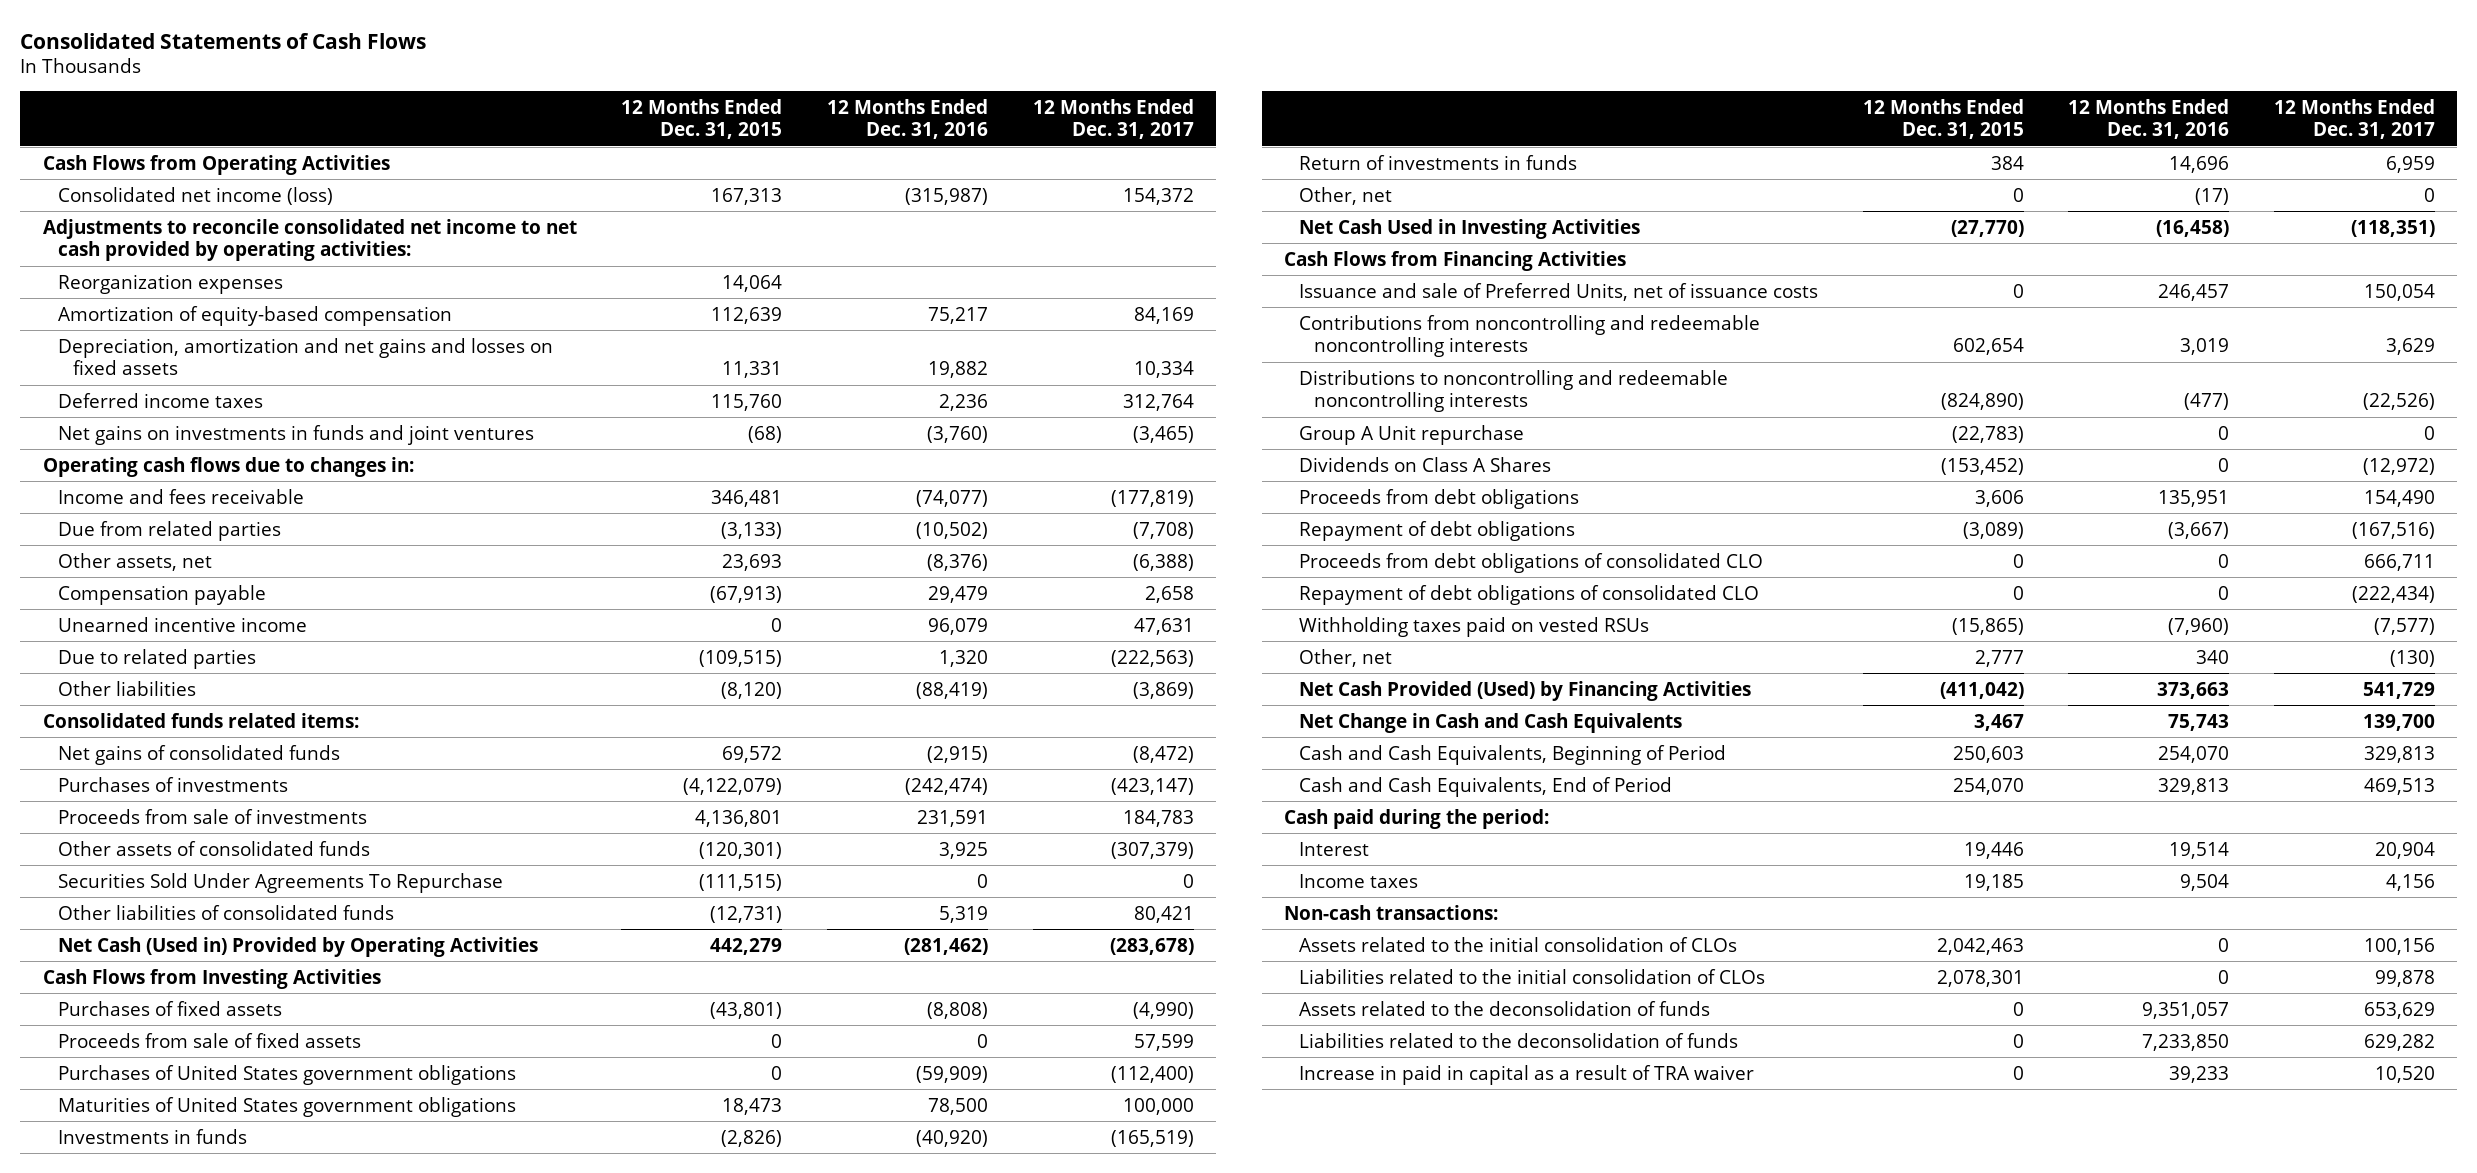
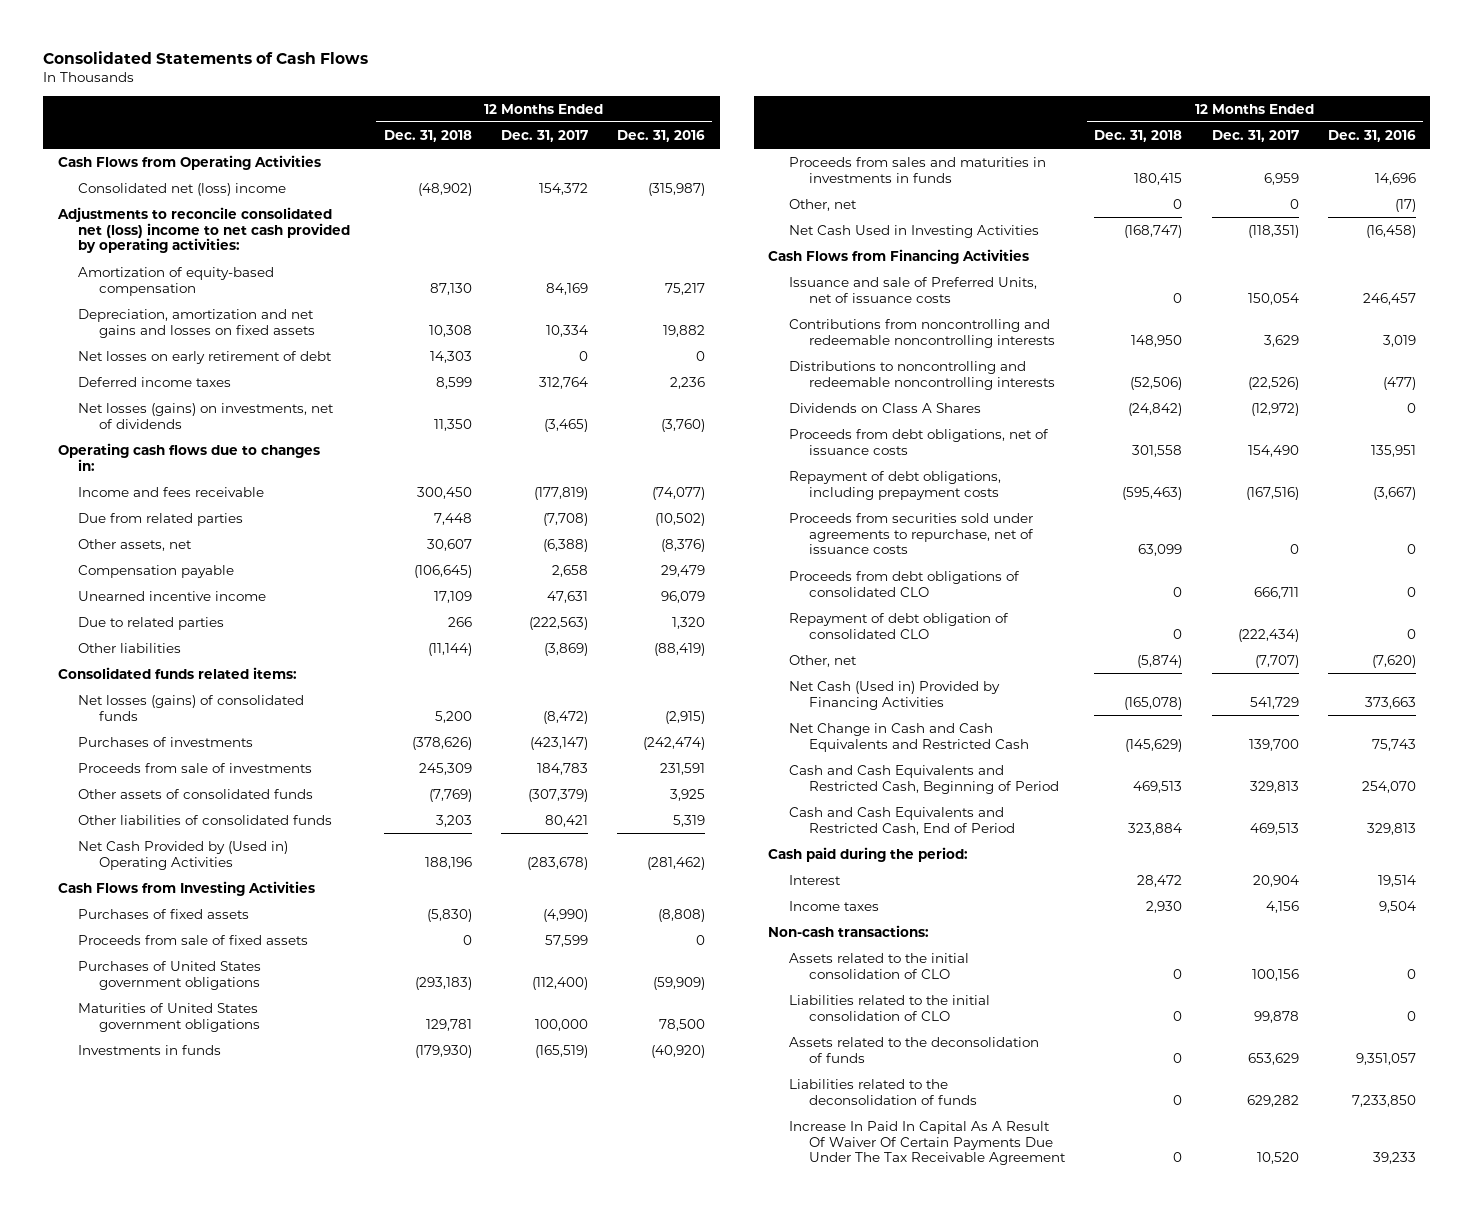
- | 12 Months Ended Dec. 31, 2015 | 12 Months Ended Dec. 31, 2016 | 12 Months Ended Dec. 31, 2017
+ | 12 Months Ended Dec. 31, 2018 | 12 Months Ended Dec. 31, 2017 | 12 Months Ended Dec. 31, 2016
- Consolidated net income (loss) | 167,313 | (315,987) | 154,372
- Adjustments to reconcile consolidated net income to net cash provided by operating activities:
- Reorganization expenses | 14,064 | |
+ Consolidated net (loss) income | (48,902) | 154,372 | (315,987)
+ Adjustments to reconcile consolidated net (loss) income to net cash provided by operating activities:
+ Net losses on early retirement of debt | 14,303 | 0 | 0
- Net gains on investments in funds and joint ventures | (68) | (3,760) | (3,465)
+ Net losses (gains) on investments, net of dividends | 11,350 | (3,465) | (3,760)
- Net gains of consolidated funds | 69,572 | (2,915) | (8,472)
+ Net losses (gains) of consolidated funds | 5,200 | (8,472) | (2,915)
- Securities Sold Under Agreements To Repurchase | (111,515) | 0 | 0
- Net Cash (Used in) Provided by Operating Activities | 442,279 | (281,462) | (283,678)
+ Net Cash Provided by (Used in) Operating Activities | 188,196 | (283,678) | (281,462)
- Return of investments in funds | 384 | 14,696 | 6,959
+ Proceeds from sales and maturities in investments in funds | 180,415 | 6,959 | 14,696
- Group A Unit repurchase | (22,783) | 0 | 0
- Proceeds from debt obligations | 3,606 | 135,951 | 154,490
- Repayment of debt obligations | (3,089) | (3,667) | (167,516)
+ Proceeds from debt obligations, net of issuance costs | 301,558 | 154,490 | 135,951
+ Repayment of debt obligations, including prepayment costs | (595,463) | (167,516) | (3,667)
+ Proceeds from securities sold under agreements to repurchase, net of issuance costs | 63,099 | 0 | 0
- Repayment of debt obligations of consolidated CLO | 0 | 0 | (222,434)
- Withholding taxes paid on vested RSUs | (15,865) | (7,960) | (7,577)
- Other, net | 2,777 | 340 | (130)
- Net Cash Provided (Used) by Financing Activities | (411,042) | 373,663 | 541,729
- Net Change in Cash and Cash Equivalents | 3,467 | 75,743 | 139,700
- Cash and Cash Equivalents, Beginning of Period | 250,603 | 254,070 | 329,813
- Cash and Cash Equivalents, End of Period | 254,070 | 329,813 | 469,513
+ Repayment of debt obligation of consolidated CLO | 0 | (222,434) | 0
+ Other, net | (5,874) | (7,707) | (7,620)
+ Net Cash (Used in) Provided by Financing Activities | (165,078) | 541,729 | 373,663
+ Net Change in Cash and Cash Equivalents and Restricted Cash | (145,629) | 139,700 | 75,743
+ Cash and Cash Equivalents and Restricted Cash, Beginning of Period | 469,513 | 329,813 | 254,070
+ Cash and Cash Equivalents and Restricted Cash, End of Period | 323,884 | 469,513 | 329,813
- Assets related to the initial consolidation of CLOs | 2,042,463 | 0 | 100,156
- Liabilities related to the initial consolidation of CLOs | 2,078,301 | 0 | 99,878
+ Assets related to the initial consolidation of CLO | 0 | 100,156 | 0
+ Liabilities related to the initial consolidation of CLO | 0 | 99,878 | 0
- Increase in paid in capital as a result of TRA waiver | 0 | 39,233 | 10,520
+ Increase In Paid In Capital As A Result Of Waiver Of Certain Payments Due Under The Tax Receivable Agreement | 0 | 10,520 | 39,233

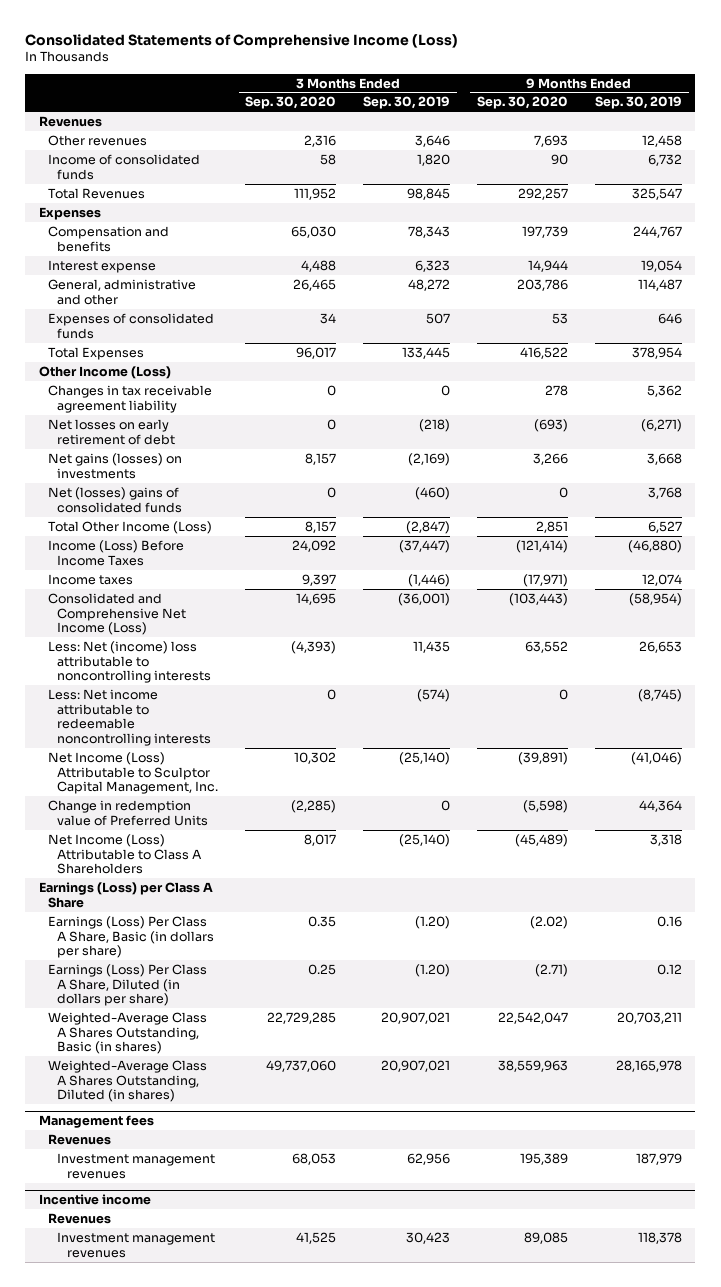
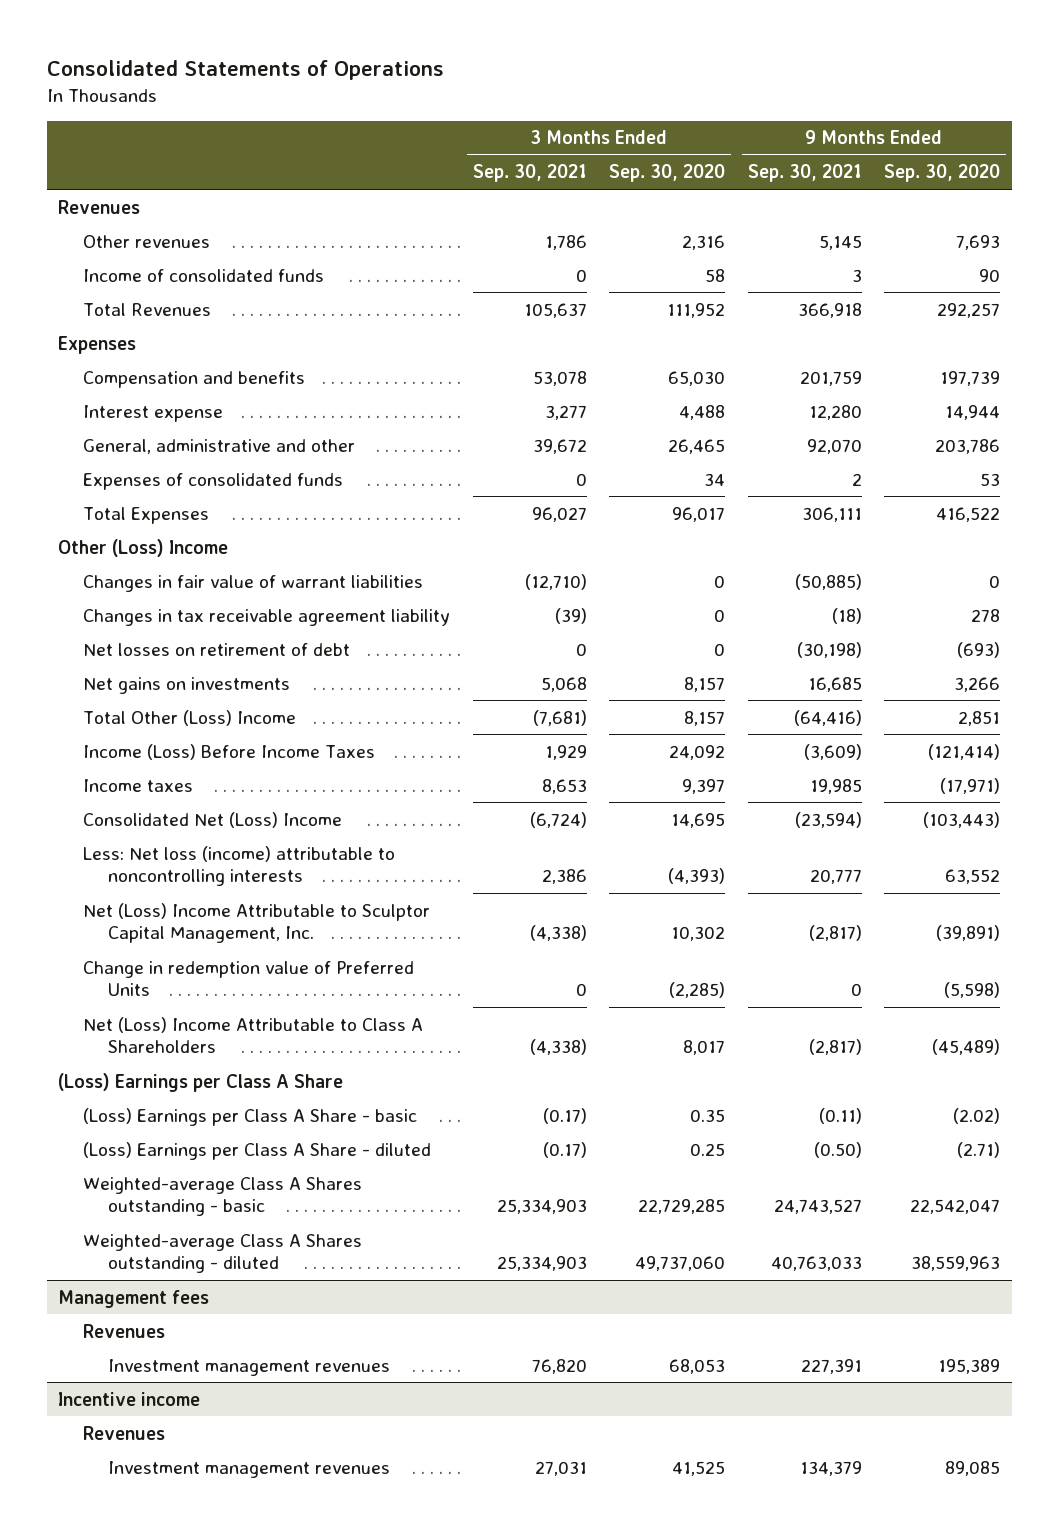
- Consolidated Statements of Comprehensive Income (Loss)
+ Consolidated Statements of Operations
- | 3 Months Ended Sep. 30, 2020 | 3 Months Ended Sep. 30, 2019 | 9 Months Ended Sep. 30, 2020 | 9 Months Ended Sep. 30, 2019
+ | 3 Months Ended Sep. 30, 2021 | 3 Months Ended Sep. 30, 2020 | 9 Months Ended Sep. 30, 2021 | 9 Months Ended Sep. 30, 2020
- Other Income (Loss)
+ Other (Loss) Income
+ Changes in fair value of warrant liabilities | (12,710) | 0 | (50,885) | 0
- Net losses on early retirement of debt | 0 | (218) | (693) | (6,271)
- Net gains (losses) on investments | 8,157 | (2,169) | 3,266 | 3,668
- Net (losses) gains of consolidated funds | 0 | (460) | 0 | 3,768
- Total Other Income (Loss) | 8,157 | (2,847) | 2,851 | 6,527
+ Net losses on retirement of debt | 0 | 0 | (30,198) | (693)
+ Net gains on investments | 5,068 | 8,157 | 16,685 | 3,266
+ Total Other (Loss) Income | (7,681) | 8,157 | (64,416) | 2,851
- Consolidated and Comprehensive Net Income (Loss) | 14,695 | (36,001) | (103,443) | (58,954)
- Less: Net (income) loss attributable to noncontrolling interests | (4,393) | 11,435 | 63,552 | 26,653
- Less: Net income attributable to redeemable noncontrolling interests | 0 | (574) | 0 | (8,745)
- Net Income (Loss) Attributable to Sculptor Capital Management, Inc. | 10,302 | (25,140) | (39,891) | (41,046)
+ Consolidated Net (Loss) Income | (6,724) | 14,695 | (23,594) | (103,443)
+ Less: Net loss (income) attributable to noncontrolling interests | 2,386 | (4,393) | 20,777 | 63,552
+ Net (Loss) Income Attributable to Sculptor Capital Management, Inc. | (4,338) | 10,302 | (2,817) | (39,891)
- Net Income (Loss) Attributable to Class A Shareholders | 8,017 | (25,140) | (45,489) | 3,318
- Earnings (Loss) per Class A Share
- Earnings (Loss) Per Class A Share, Basic (in dollars per share) | 0.35 | (1.20) | (2.02) | 0.16
- Earnings (Loss) Per Class A Share, Diluted (in dollars per share) | 0.25 | (1.20) | (2.71) | 0.12
- Weighted-Average Class A Shares Outstanding, Basic (in shares) | 22,729,285 | 20,907,021 | 22,542,047 | 20,703,211
- Weighted-Average Class A Shares Outstanding, Diluted (in shares) | 49,737,060 | 20,907,021 | 38,559,963 | 28,165,978
+ Net (Loss) Income Attributable to Class A Shareholders | (4,338) | 8,017 | (2,817) | (45,489)
+ (Loss) Earnings per Class A Share
+ (Loss) Earnings per Class A Share - basic | (0.17) | 0.35 | (0.11) | (2.02)
+ (Loss) Earnings per Class A Share - diluted | (0.17) | 0.25 | (0.50) | (2.71)
+ Weighted-average Class A Shares outstanding - basic | 25,334,903 | 22,729,285 | 24,743,527 | 22,542,047
+ Weighted-average Class A Shares outstanding - diluted | 25,334,903 | 49,737,060 | 40,763,033 | 38,559,963

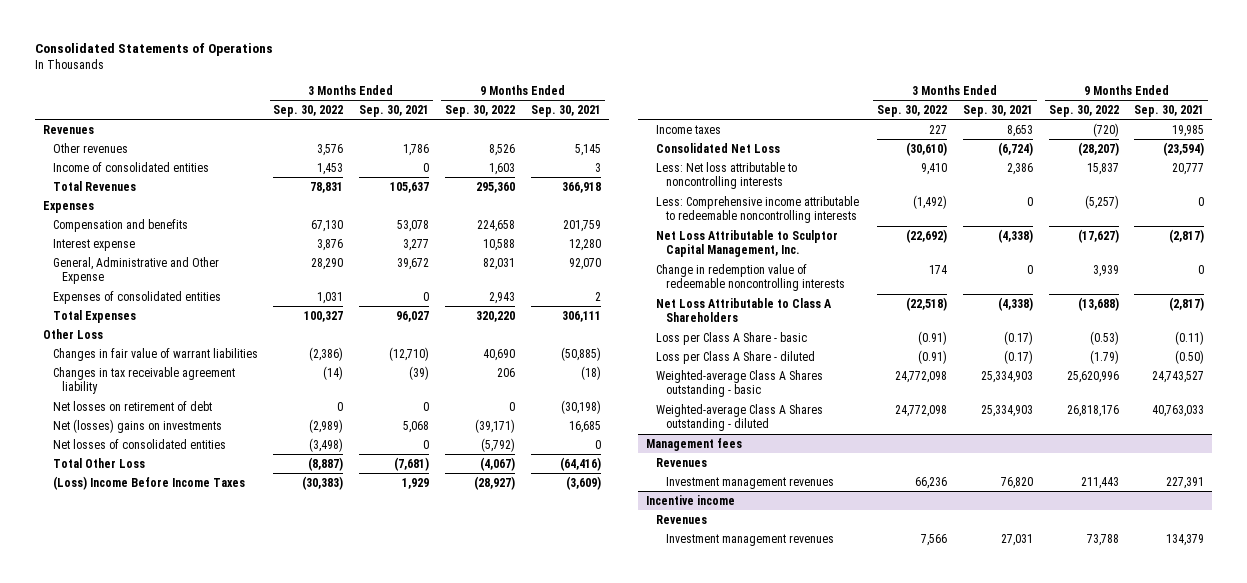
- | 3 Months Ended Sep. 30, 2021 | 3 Months Ended Sep. 30, 2020 | 9 Months Ended Sep. 30, 2021 | 9 Months Ended Sep. 30, 2020
+ | 3 Months Ended Sep. 30, 2022 | 3 Months Ended Sep. 30, 2021 | 9 Months Ended Sep. 30, 2022 | 9 Months Ended Sep. 30, 2021
- Income of consolidated funds | 0 | 58 | 3 | 90
+ Income of consolidated entities | 1,453 | 0 | 1,603 | 3
- General, administrative and other | 39,672 | 26,465 | 92,070 | 203,786
- Expenses of consolidated funds | 0 | 34 | 2 | 53
+ General, Administrative and Other Expense | 28,290 | 39,672 | 82,031 | 92,070
+ Expenses of consolidated entities | 1,031 | 0 | 2,943 | 2
- Other (Loss) Income
+ Other Loss
- Net gains on investments | 5,068 | 8,157 | 16,685 | 3,266
- Total Other (Loss) Income | (7,681) | 8,157 | (64,416) | 2,851
- Income (Loss) Before Income Taxes | 1,929 | 24,092 | (3,609) | (121,414)
+ Net (losses) gains on investments | (2,989) | 5,068 | (39,171) | 16,685
+ Net losses of consolidated entities | (3,498) | 0 | (5,792) | 0
+ Total Other Loss | (8,887) | (7,681) | (4,067) | (64,416)
+ (Loss) Income Before Income Taxes | (30,383) | 1,929 | (28,927) | (3,609)
- Consolidated Net (Loss) Income | (6,724) | 14,695 | (23,594) | (103,443)
- Less: Net loss (income) attributable to noncontrolling interests | 2,386 | (4,393) | 20,777 | 63,552
- Net (Loss) Income Attributable to Sculptor Capital Management, Inc. | (4,338) | 10,302 | (2,817) | (39,891)
- Change in redemption value of Preferred Units | 0 | (2,285) | 0 | (5,598)
- Net (Loss) Income Attributable to Class A Shareholders | (4,338) | 8,017 | (2,817) | (45,489)
- (Loss) Earnings per Class A Share
- (Loss) Earnings per Class A Share - basic | (0.17) | 0.35 | (0.11) | (2.02)
- (Loss) Earnings per Class A Share - diluted | (0.17) | 0.25 | (0.50) | (2.71)
+ Consolidated Net Loss | (30,610) | (6,724) | (28,207) | (23,594)
+ Less: Net loss attributable to noncontrolling interests | 9,410 | 2,386 | 15,837 | 20,777
+ Less: Comprehensive income attributable to redeemable noncontrolling interests | (1,492) | 0 | (5,257) | 0
+ Net Loss Attributable to Sculptor Capital Management, Inc. | (22,692) | (4,338) | (17,627) | (2,817)
+ Change in redemption value of redeemable noncontrolling interests | 174 | 0 | 3,939 | 0
+ Net Loss Attributable to Class A Shareholders | (22,518) | (4,338) | (13,688) | (2,817)
+ Loss per Class A Share - basic | (0.91) | (0.17) | (0.53) | (0.11)
+ Loss per Class A Share - diluted | (0.91) | (0.17) | (1.79) | (0.50)

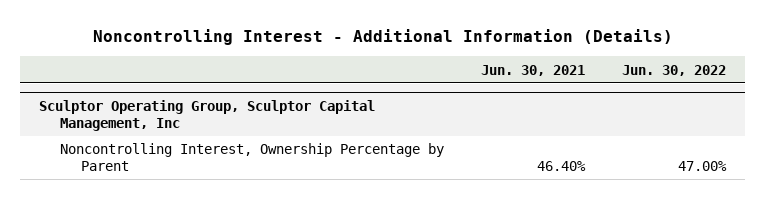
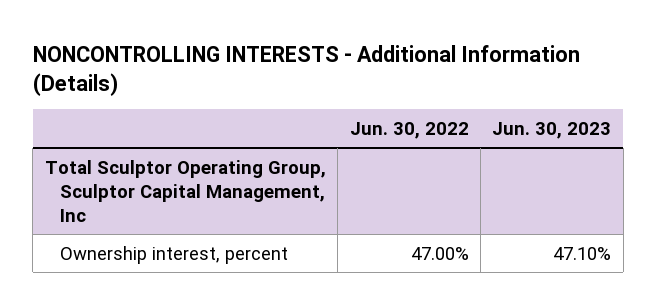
- Noncontrolling Interest - Additional Information (Details)
+ NONCONTROLLING INTERESTS - Additional Information (Details)
- | Jun. 30, 2021 | Jun. 30, 2022
+ | Jun. 30, 2022 | Jun. 30, 2023
- Sculptor Operating Group, Sculptor Capital Management, Inc
- Noncontrolling Interest, Ownership Percentage by Parent | 46.40% | 47.00%
+ Total Sculptor Operating Group, Sculptor Capital Management, Inc
+ Ownership interest, percent | 47.00% | 47.10%

